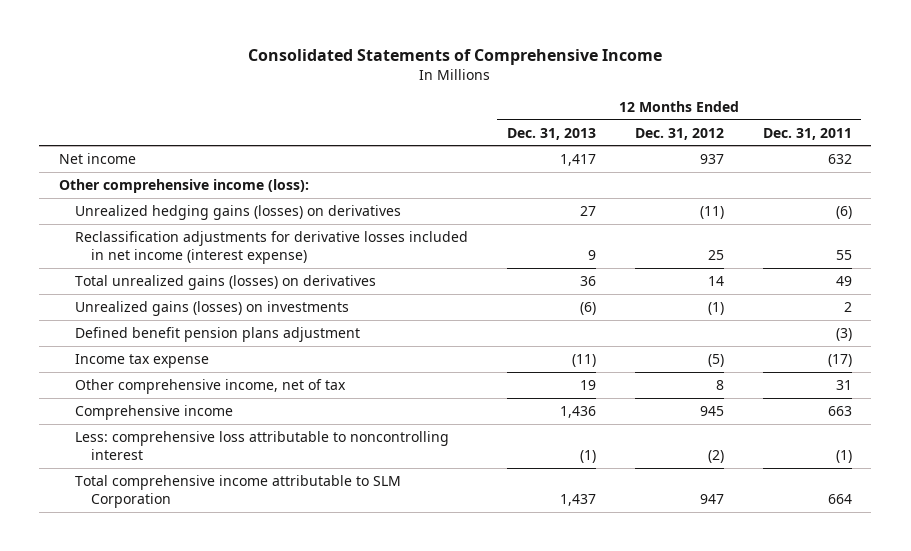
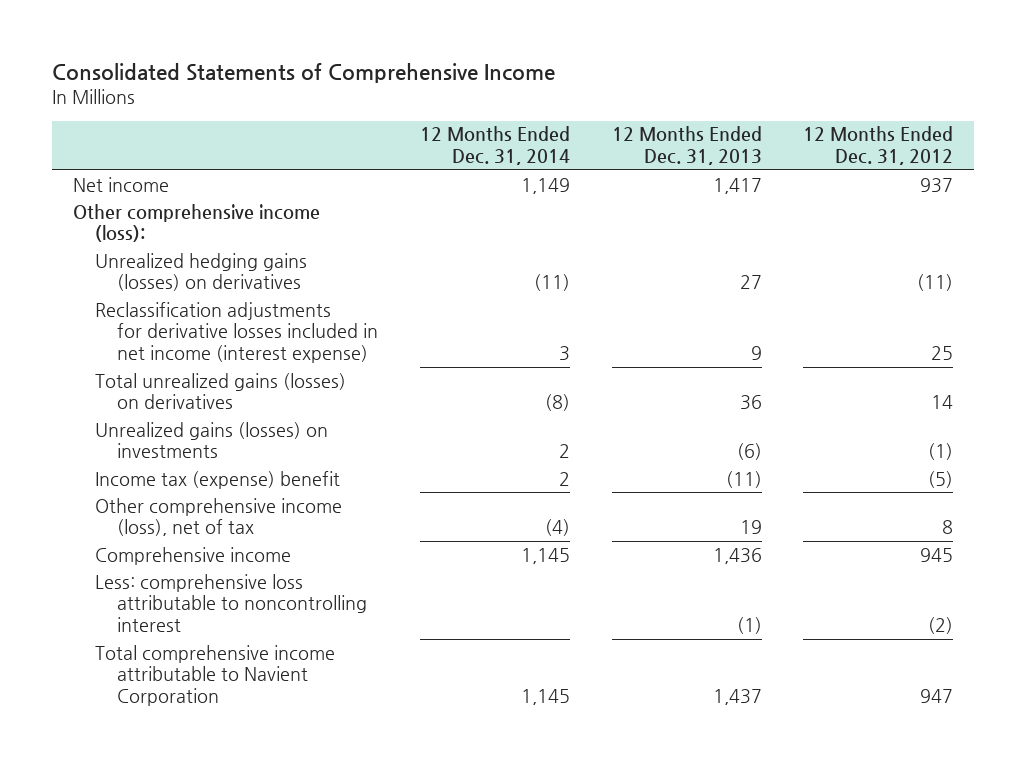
- | 12 Months Ended Dec. 31, 2013 | 12 Months Ended Dec. 31, 2012 | 12 Months Ended Dec. 31, 2011
+ | 12 Months Ended Dec. 31, 2014 | 12 Months Ended Dec. 31, 2013 | 12 Months Ended Dec. 31, 2012
- Defined benefit pension plans adjustment | | | (3)
- Income tax expense | (11) | (5) | (17)
- Other comprehensive income, net of tax | 19 | 8 | 31
+ Income tax (expense) benefit | 2 | (11) | (5)
+ Other comprehensive income (loss), net of tax | (4) | 19 | 8
- Total comprehensive income attributable to SLM Corporation | 1,437 | 947 | 664
+ Total comprehensive income attributable to Navient Corporation | 1,145 | 1,437 | 947

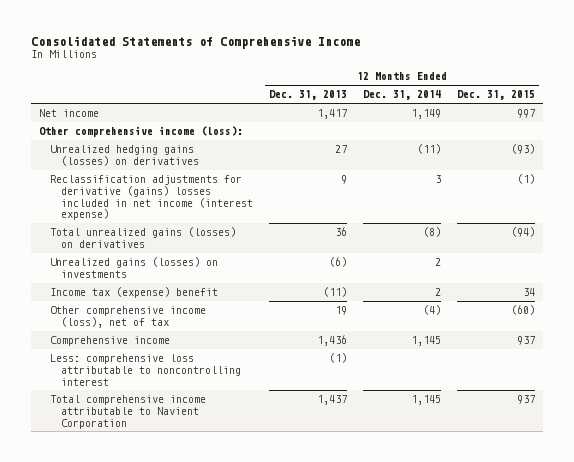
- | 12 Months Ended Dec. 31, 2014 | 12 Months Ended Dec. 31, 2013 | 12 Months Ended Dec. 31, 2012
+ | 12 Months Ended Dec. 31, 2013 | 12 Months Ended Dec. 31, 2014 | 12 Months Ended Dec. 31, 2015
- Reclassification adjustments for derivative losses included in net income (interest expense) | 3 | 9 | 25
+ Reclassification adjustments for derivative (gains) losses included in net income (interest expense) | 9 | 3 | (1)

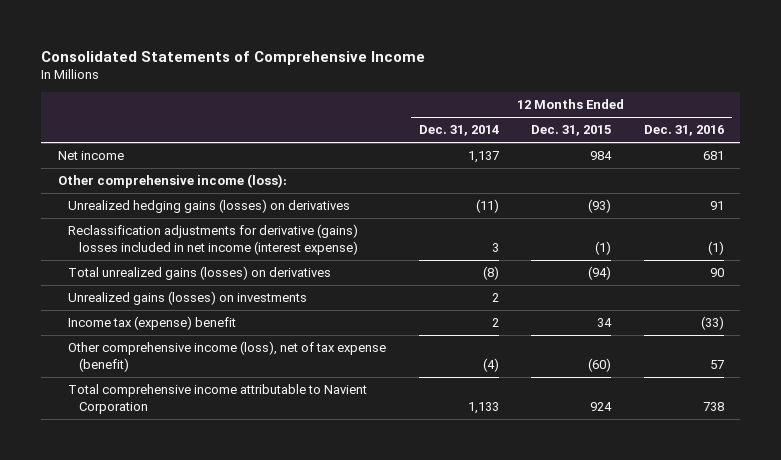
- | 12 Months Ended Dec. 31, 2013 | 12 Months Ended Dec. 31, 2014 | 12 Months Ended Dec. 31, 2015
+ | 12 Months Ended Dec. 31, 2014 | 12 Months Ended Dec. 31, 2015 | 12 Months Ended Dec. 31, 2016
- Net income | 1,417 | 1,149 | 997
+ Net income | 1,137 | 984 | 681
- Other comprehensive income (loss), net of tax | 19 | (4) | (60)
- Comprehensive income | 1,436 | 1,145 | 937
- Less: comprehensive loss attributable to noncontrolling interest | (1) | |
- Total comprehensive income attributable to Navient Corporation | 1,437 | 1,145 | 937
+ Other comprehensive income (loss), net of tax expense (benefit) | (4) | (60) | 57
+ Total comprehensive income attributable to Navient Corporation | 1,133 | 924 | 738

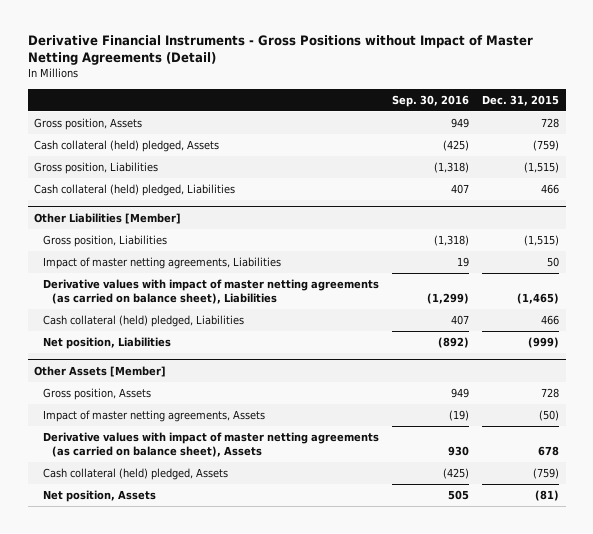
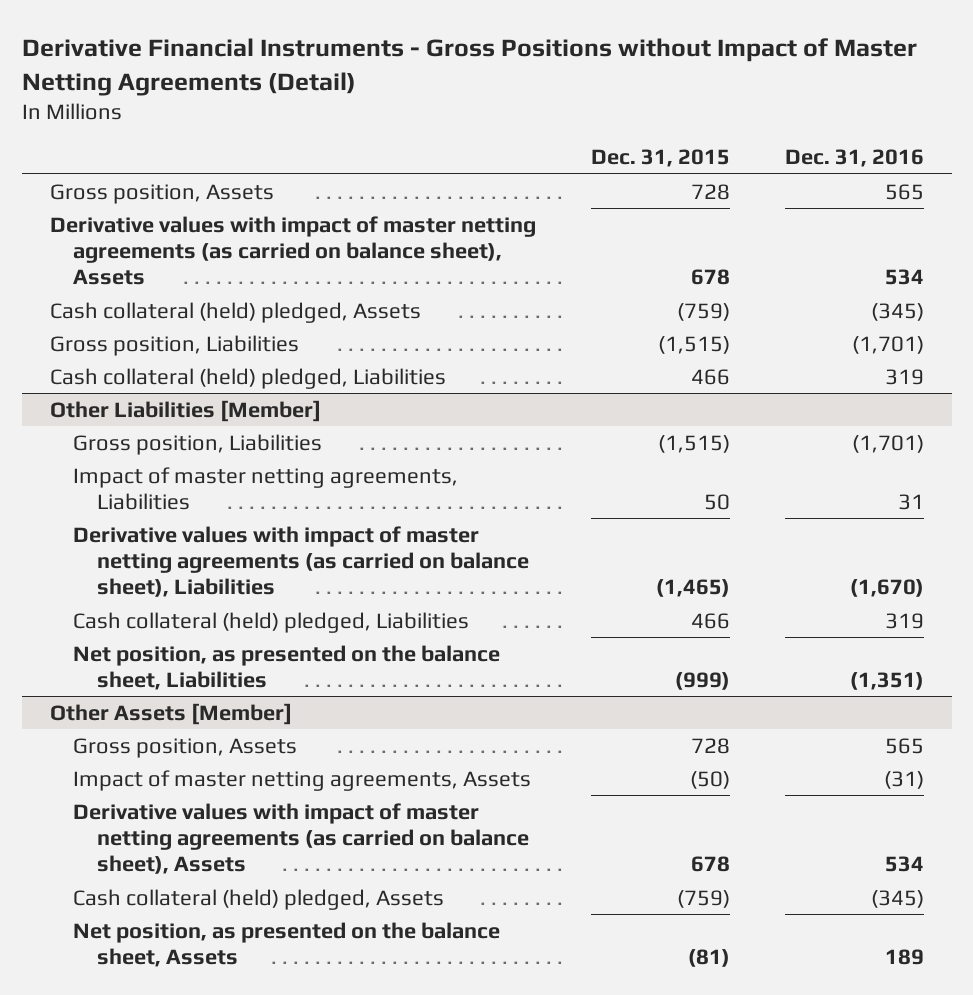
- | Sep. 30, 2016 | Dec. 31, 2015
+ | Dec. 31, 2015 | Dec. 31, 2016
+ Derivative values with impact of master netting agreements (as carried on balance sheet), Assets | 678 | 534
@ Other Liabilities [Member]
- Net position, Liabilities | (892) | (999)
+ Net position, as presented on the balance sheet, Liabilities | (999) | (1,351)
@ Other Assets [Member]
- Net position, Assets | 505 | (81)
+ Net position, as presented on the balance sheet, Assets | (81) | 189

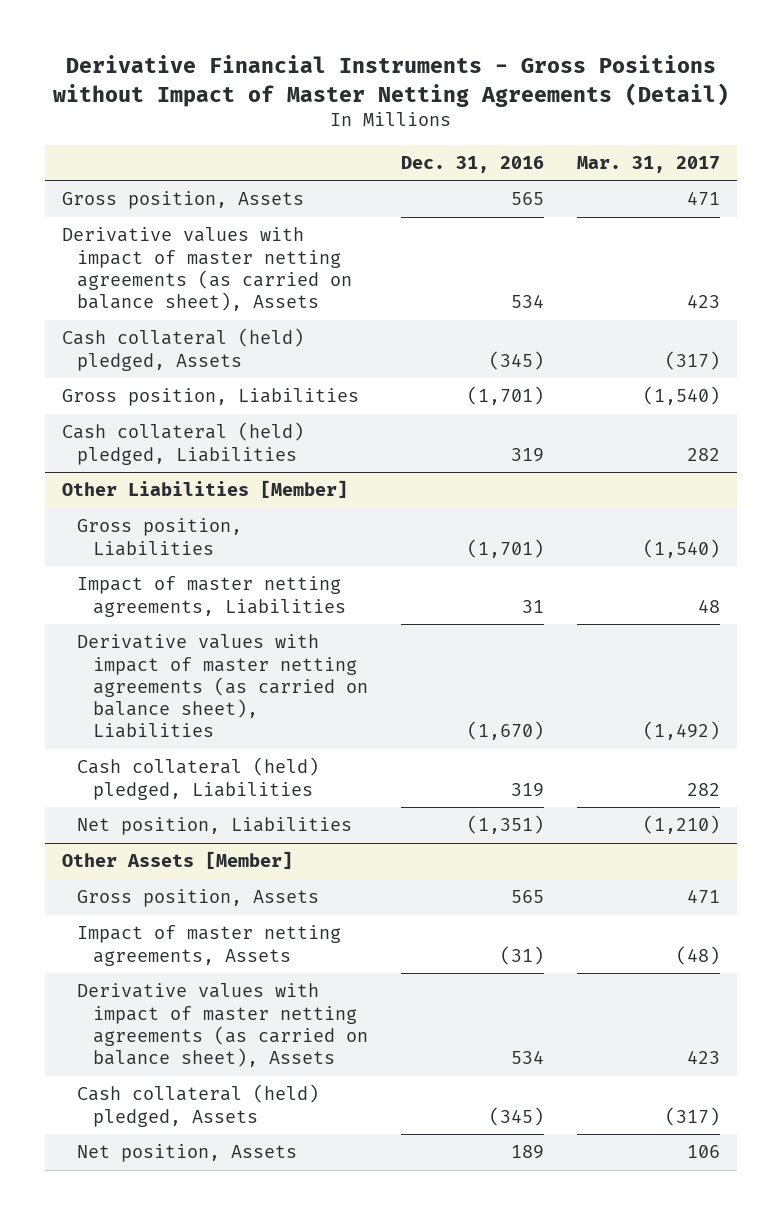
- | Dec. 31, 2015 | Dec. 31, 2016
+ | Dec. 31, 2016 | Mar. 31, 2017
@ Other Liabilities [Member]
- Net position, as presented on the balance sheet, Liabilities | (999) | (1,351)
+ Net position, Liabilities | (1,351) | (1,210)
@ Other Assets [Member]
- Net position, as presented on the balance sheet, Assets | (81) | 189
+ Net position, Assets | 189 | 106

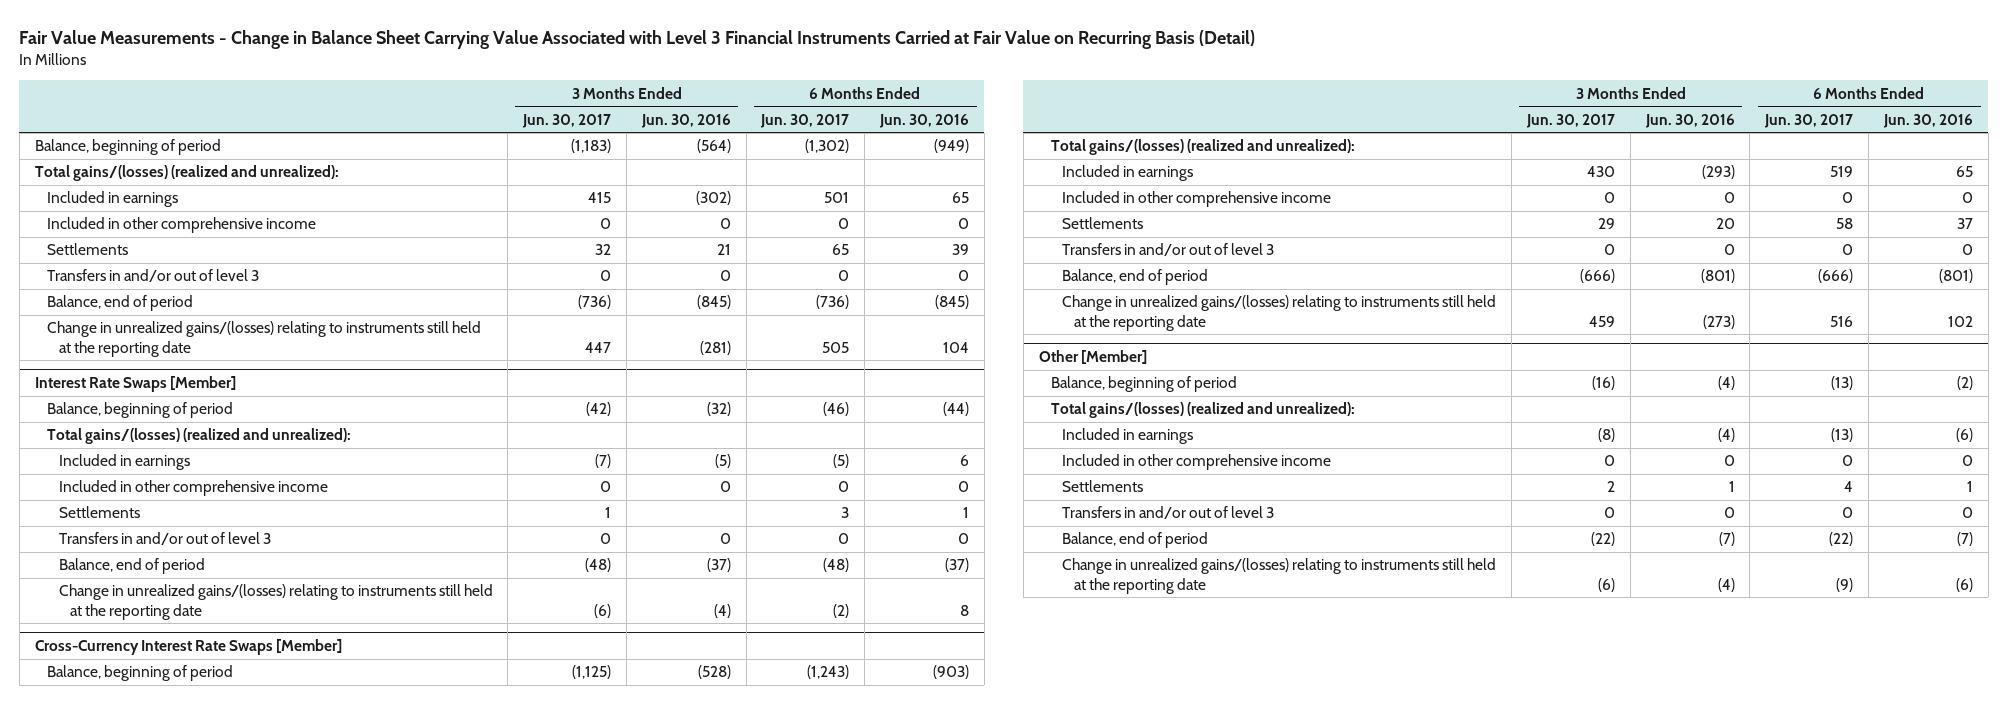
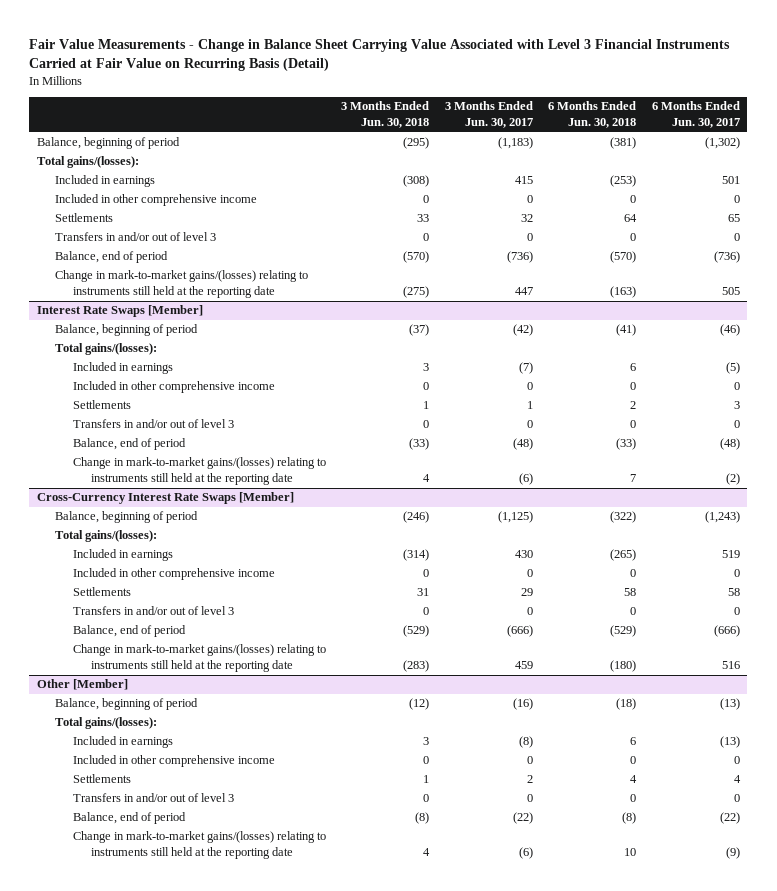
- | 3 Months Ended Jun. 30, 2017 | 3 Months Ended Jun. 30, 2016 | 6 Months Ended Jun. 30, 2017 | 6 Months Ended Jun. 30, 2016
+ | 3 Months Ended Jun. 30, 2018 | 3 Months Ended Jun. 30, 2017 | 6 Months Ended Jun. 30, 2018 | 6 Months Ended Jun. 30, 2017
- Total gains/(losses) (realized and unrealized):
+ Total gains/(losses):
- Change in unrealized gains/(losses) relating to instruments still held at the reporting date | 447 | (281) | 505 | 104
+ Change in mark-to-market gains/(losses) relating to instruments still held at the reporting date | (275) | 447 | (163) | 505
@ Interest Rate Swaps [Member]
- Total gains/(losses) (realized and unrealized):
+ Total gains/(losses):
- Change in unrealized gains/(losses) relating to instruments still held at the reporting date | (6) | (4) | (2) | 8
+ Change in mark-to-market gains/(losses) relating to instruments still held at the reporting date | 4 | (6) | 7 | (2)
@ Cross-Currency Interest Rate Swaps [Member]
- Total gains/(losses) (realized and unrealized):
+ Total gains/(losses):
- Change in unrealized gains/(losses) relating to instruments still held at the reporting date | 459 | (273) | 516 | 102
+ Change in mark-to-market gains/(losses) relating to instruments still held at the reporting date | (283) | 459 | (180) | 516
@ Other [Member]
- Total gains/(losses) (realized and unrealized):
+ Total gains/(losses):
- Change in unrealized gains/(losses) relating to instruments still held at the reporting date | (6) | (4) | (9) | (6)
+ Change in mark-to-market gains/(losses) relating to instruments still held at the reporting date | 4 | (6) | 10 | (9)

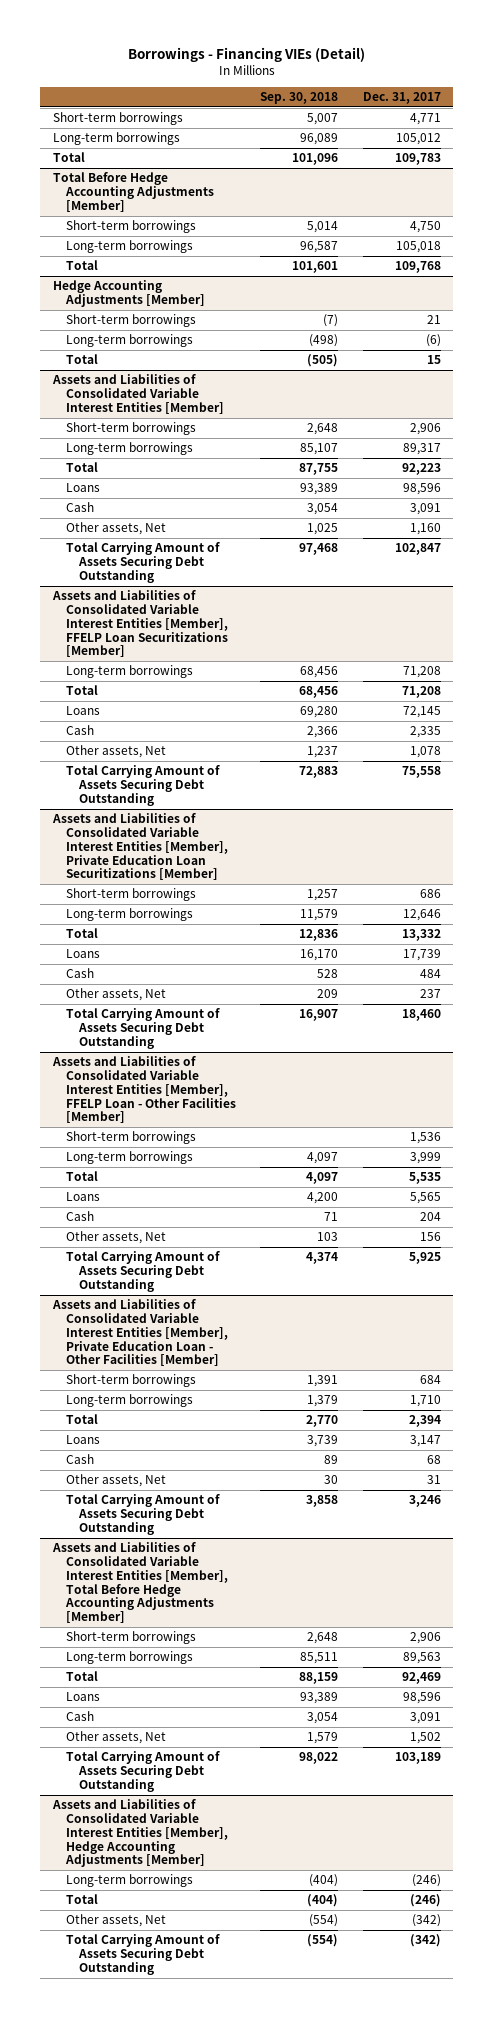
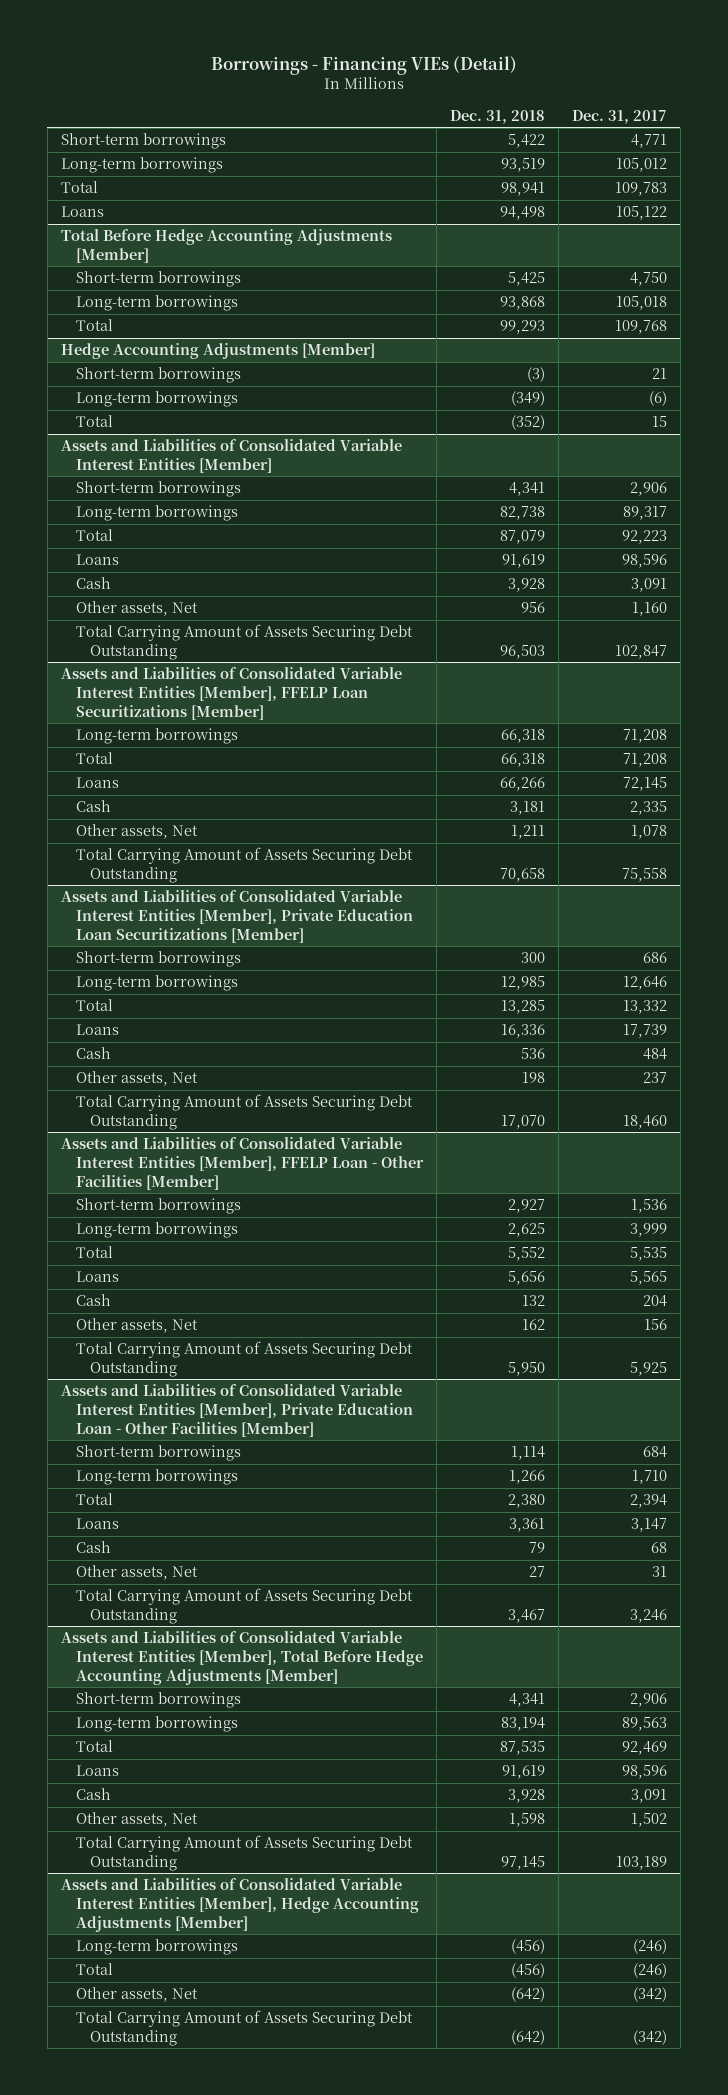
- | Sep. 30, 2018 | Dec. 31, 2017
+ | Dec. 31, 2018 | Dec. 31, 2017
+ Loans | 94,498 | 105,122

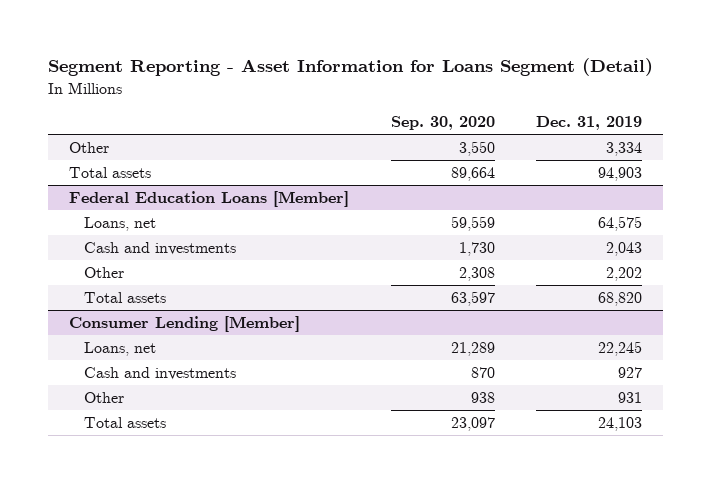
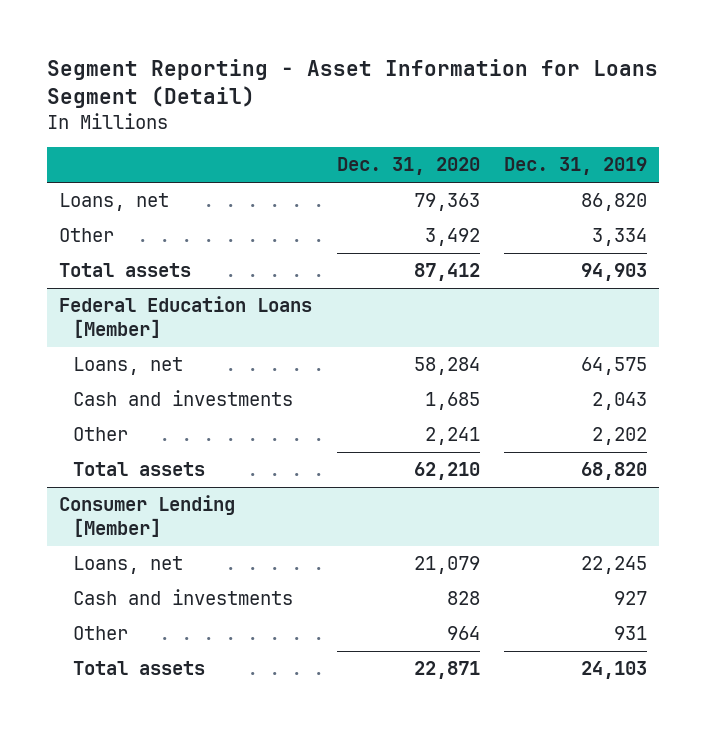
- | Sep. 30, 2020 | Dec. 31, 2019
+ | Dec. 31, 2020 | Dec. 31, 2019
+ Loans, net | 79,363 | 86,820

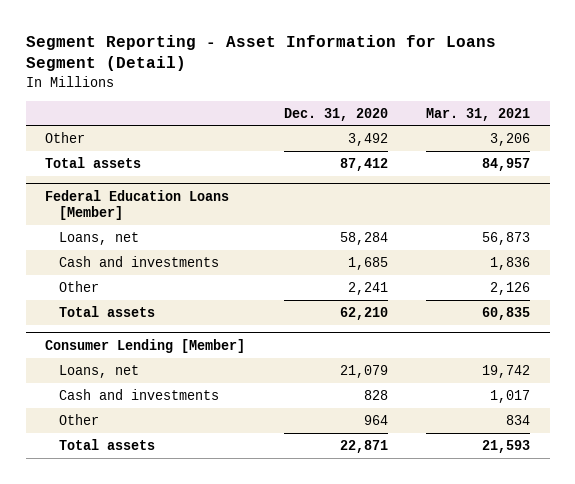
- | Dec. 31, 2020 | Dec. 31, 2019
+ | Dec. 31, 2020 | Mar. 31, 2021
- Loans, net | 79,363 | 86,820

